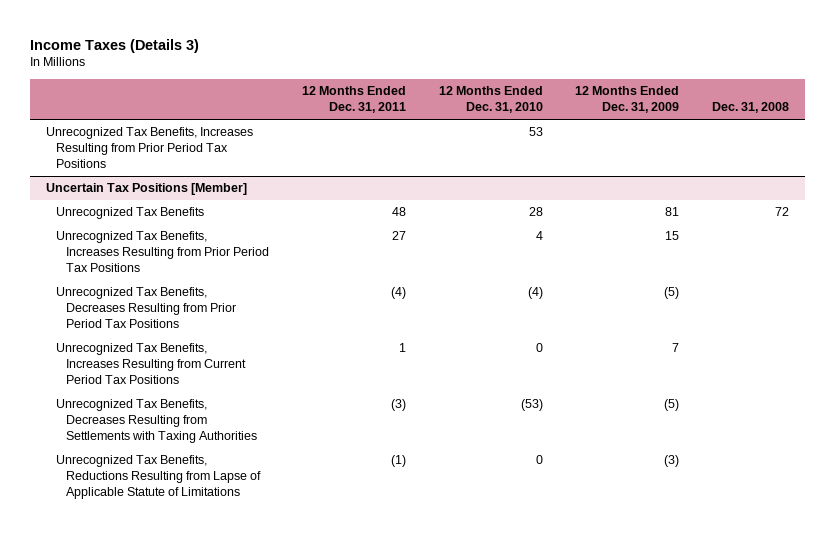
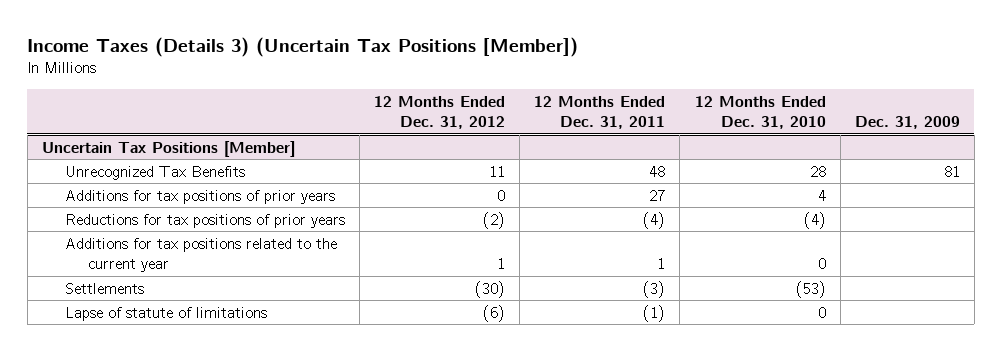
- Income Taxes (Details 3)
+ Income Taxes (Details 3) (Uncertain Tax Positions [Member])
- | 12 Months Ended Dec. 31, 2011 | 12 Months Ended Dec. 31, 2010 | 12 Months Ended Dec. 31, 2009 | Dec. 31, 2008
+ | 12 Months Ended Dec. 31, 2012 | 12 Months Ended Dec. 31, 2011 | 12 Months Ended Dec. 31, 2010 | Dec. 31, 2009
- Unrecognized Tax Benefits, Increases Resulting from Prior Period Tax Positions | | 53 | |
@ Uncertain Tax Positions [Member]
- Unrecognized Tax Benefits, Increases Resulting from Prior Period Tax Positions | 27 | 4 | 15 |
- Unrecognized Tax Benefits, Decreases Resulting from Prior Period Tax Positions | (4) | (4) | (5) |
- Unrecognized Tax Benefits, Increases Resulting from Current Period Tax Positions | 1 | 0 | 7 |
- Unrecognized Tax Benefits, Decreases Resulting from Settlements with Taxing Authorities | (3) | (53) | (5) |
- Unrecognized Tax Benefits, Reductions Resulting from Lapse of Applicable Statute of Limitations | (1) | 0 | (3) |
+ Additions for tax positions of prior years | 0 | 27 | 4 |
+ Reductions for tax positions of prior years | (2) | (4) | (4) |
+ Additions for tax positions related to the current year | 1 | 1 | 0 |
+ Settlements | (30) | (3) | (53) |
+ Lapse of statute of limitations | (6) | (1) | 0 |

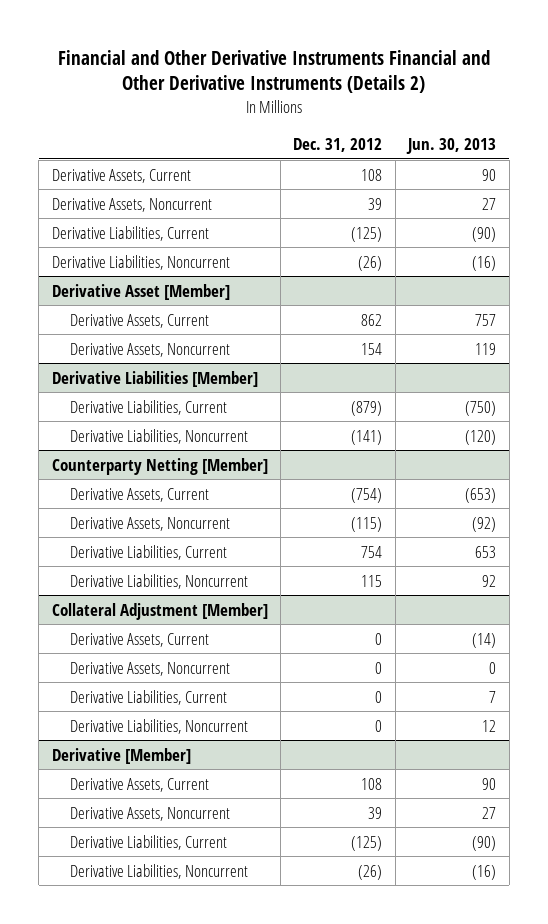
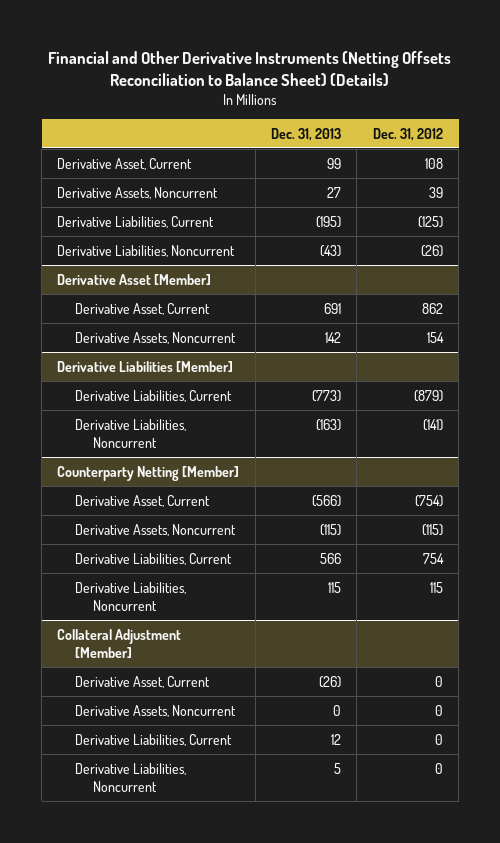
- Financial and Other Derivative Instruments Financial and Other Derivative Instruments (Details 2)
+ Financial and Other Derivative Instruments (Netting Offsets Reconciliation to Balance Sheet) (Details)
- | Dec. 31, 2012 | Jun. 30, 2013
+ | Dec. 31, 2013 | Dec. 31, 2012
- Derivative Assets, Current | 108 | 90
+ Derivative Asset, Current | 99 | 108
@ Derivative Asset [Member]
- Derivative Assets, Current | 862 | 757
+ Derivative Asset, Current | 691 | 862
@ Counterparty Netting [Member]
- Derivative Assets, Current | (754) | (653)
+ Derivative Asset, Current | (566) | (754)
@ Collateral Adjustment [Member]
- Derivative Assets, Current | 0 | (14)
+ Derivative Asset, Current | (26) | 0
- Derivative [Member]
- Derivative Assets, Current | 108 | 90
- Derivative Assets, Noncurrent | 39 | 27
- Derivative Liabilities, Current | (125) | (90)
- Derivative Liabilities, Noncurrent | (26) | (16)

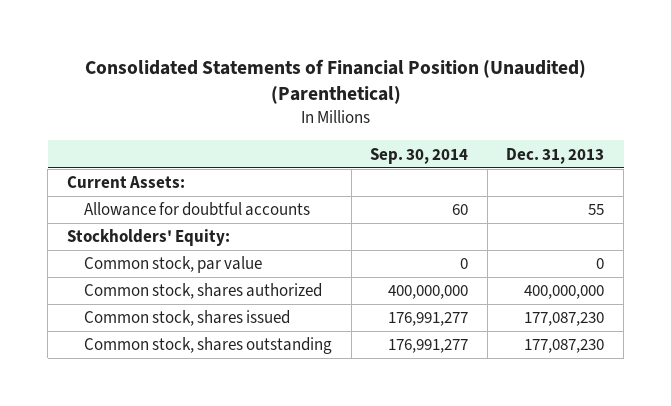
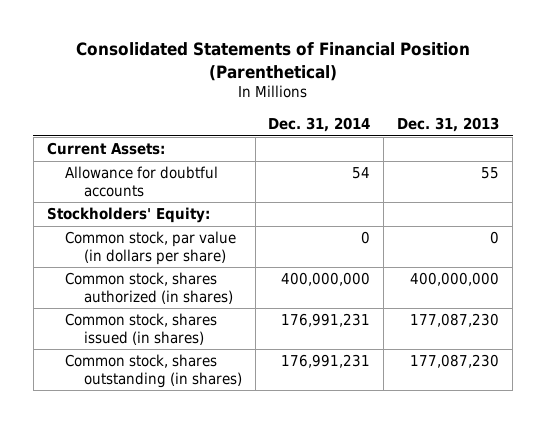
- Consolidated Statements of Financial Position (Unaudited) (Parenthetical)
+ Consolidated Statements of Financial Position (Parenthetical)
- | Sep. 30, 2014 | Dec. 31, 2013
+ | Dec. 31, 2014 | Dec. 31, 2013
- Common stock, par value | 0 | 0
- Common stock, shares authorized | 400,000,000 | 400,000,000
- Common stock, shares issued | 176,991,277 | 177,087,230
- Common stock, shares outstanding | 176,991,277 | 177,087,230
+ Common stock, par value (in dollars per share) | 0 | 0
+ Common stock, shares authorized (in shares) | 400,000,000 | 400,000,000
+ Common stock, shares issued (in shares) | 176,991,231 | 177,087,230
+ Common stock, shares outstanding (in shares) | 176,991,231 | 177,087,230

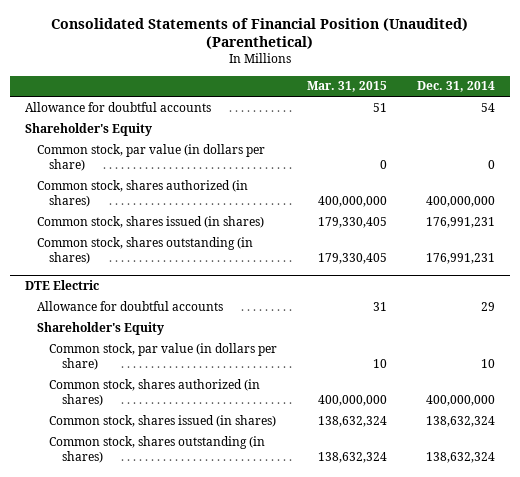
- Consolidated Statements of Financial Position (Parenthetical)
+ Consolidated Statements of Financial Position (Unaudited) (Parenthetical)
- | Dec. 31, 2014 | Dec. 31, 2013
+ | Mar. 31, 2015 | Dec. 31, 2014
- Current Assets:
- Stockholders' Equity:
+ Shareholder's Equity
+ DTE Electric
+ Allowance for doubtful accounts | 31 | 29
+ Shareholder's Equity
+ Common stock, par value (in dollars per share) | 10 | 10
+ Common stock, shares authorized (in shares) | 400,000,000 | 400,000,000
+ Common stock, shares issued (in shares) | 138,632,324 | 138,632,324
+ Common stock, shares outstanding (in shares) | 138,632,324 | 138,632,324

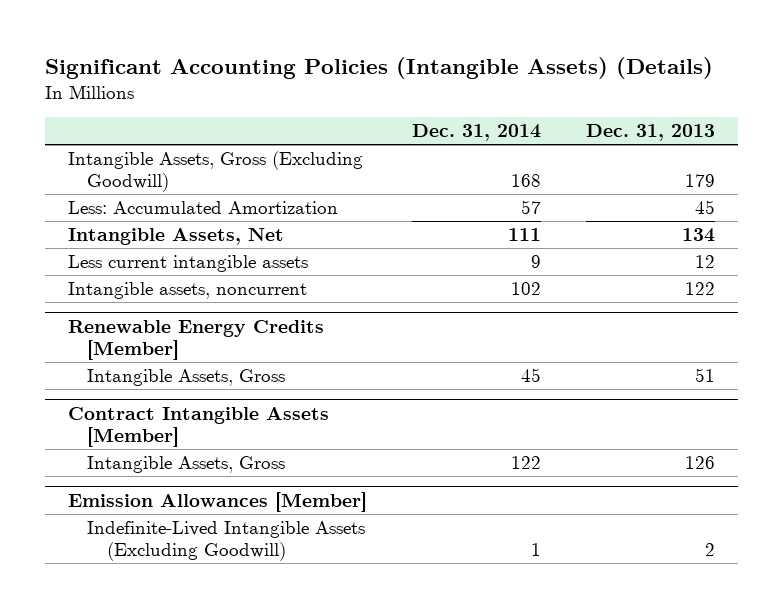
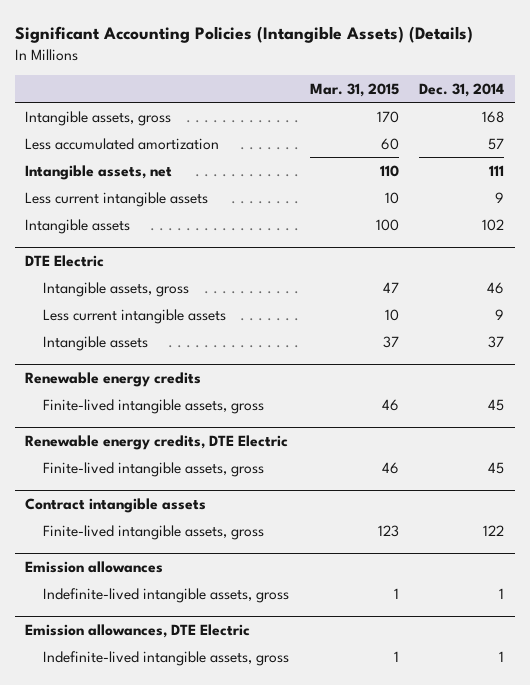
- | Dec. 31, 2014 | Dec. 31, 2013
+ | Mar. 31, 2015 | Dec. 31, 2014
- Intangible Assets, Gross (Excluding Goodwill) | 168 | 179
- Less: Accumulated Amortization | 57 | 45
- Intangible Assets, Net | 111 | 134
+ Intangible assets, gross | 170 | 168
+ Less accumulated amortization | 60 | 57
+ Intangible assets, net | 110 | 111
- Intangible assets, noncurrent | 102 | 122
- Renewable Energy Credits [Member]
- Intangible Assets, Gross | 45 | 51
- Contract Intangible Assets [Member]
- Intangible Assets, Gross | 122 | 126
- Emission Allowances [Member]
- Indefinite-Lived Intangible Assets (Excluding Goodwill) | 1 | 2
+ Intangible assets | 100 | 102
+ DTE Electric
+ Intangible assets, gross | 47 | 46
+ Less current intangible assets | 10 | 9
+ Intangible assets | 37 | 37
+ Renewable energy credits
+ Finite-lived intangible assets, gross | 46 | 45
+ Renewable energy credits, DTE Electric
+ Finite-lived intangible assets, gross | 46 | 45
+ Contract intangible assets
+ Finite-lived intangible assets, gross | 123 | 122
+ Emission allowances
+ Indefinite-lived intangible assets, gross | 1 | 1
+ Emission allowances, DTE Electric
+ Indefinite-lived intangible assets, gross | 1 | 1

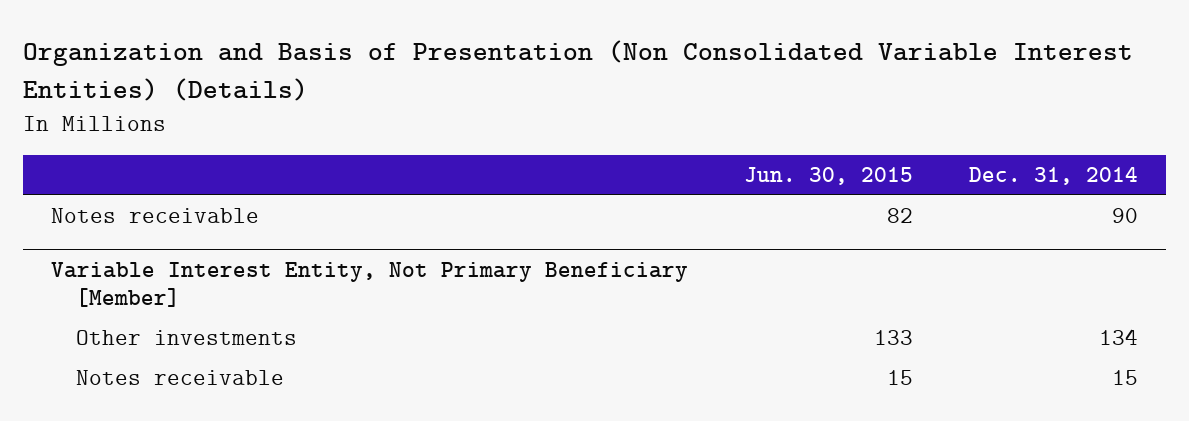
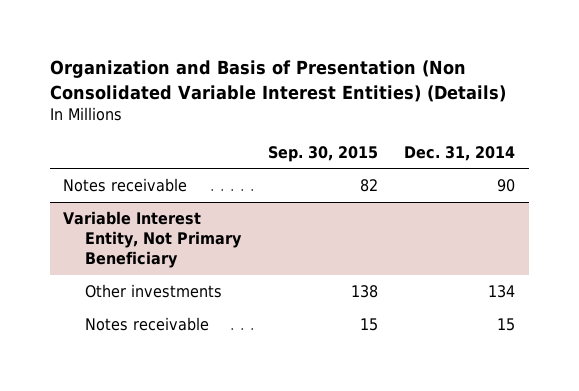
- | Jun. 30, 2015 | Dec. 31, 2014
+ | Sep. 30, 2015 | Dec. 31, 2014
- Variable Interest Entity, Not Primary Beneficiary [Member]
+ Variable Interest Entity, Not Primary Beneficiary

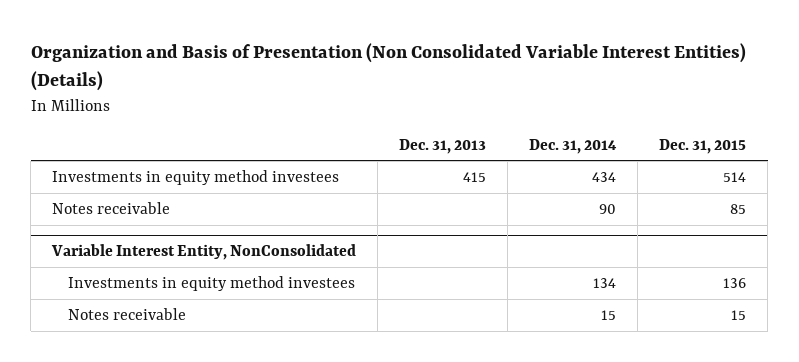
- | Sep. 30, 2015 | Dec. 31, 2014
+ | Dec. 31, 2013 | Dec. 31, 2014 | Dec. 31, 2015
+ Investments in equity method investees | 415 | 434 | 514
- Variable Interest Entity, Not Primary Beneficiary
- Other investments | 138 | 134
+ Variable Interest Entity, NonConsolidated
+ Investments in equity method investees | | 134 | 136

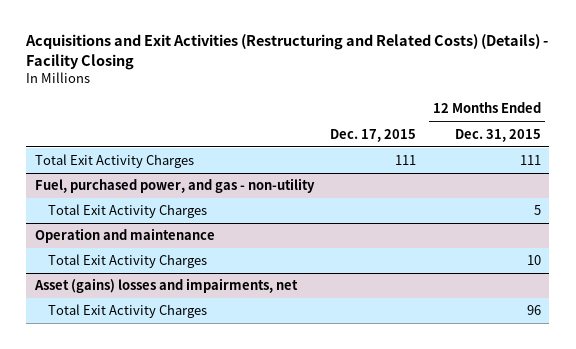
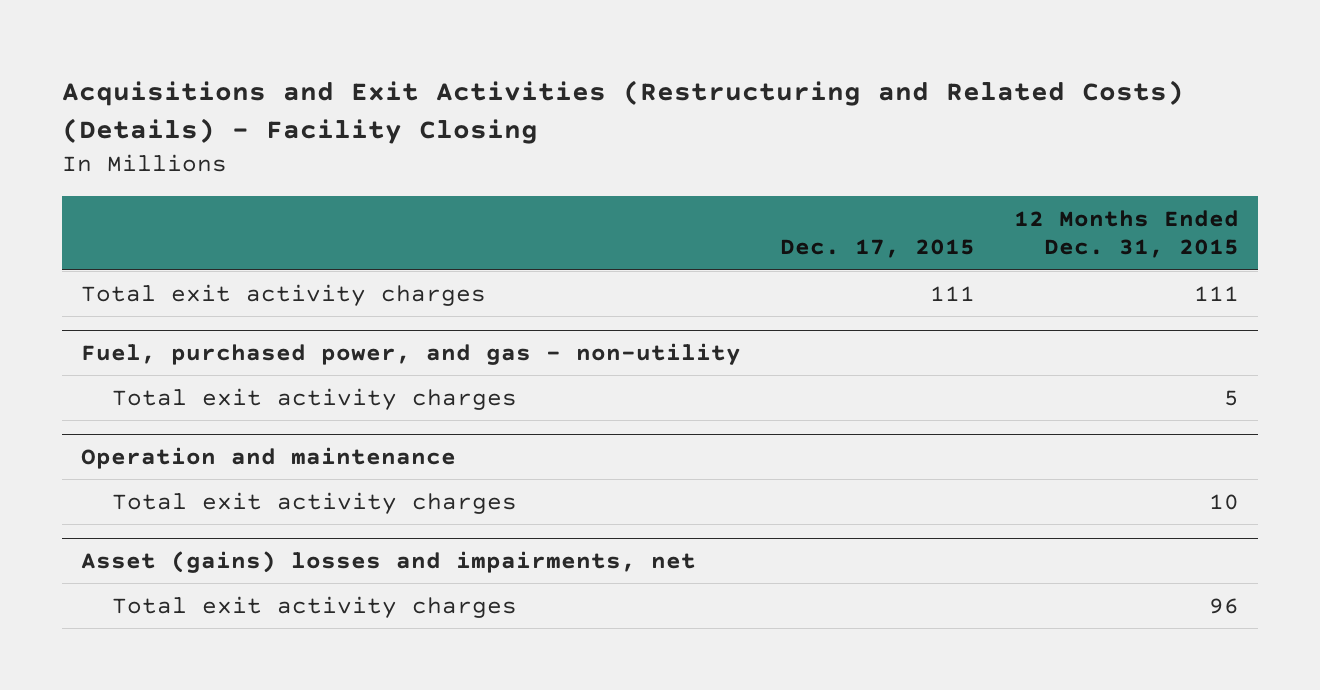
- Total Exit Activity Charges | 111 | 111
+ Total exit activity charges | 111 | 111
@ Fuel, purchased power, and gas - non-utility
- Total Exit Activity Charges | | 5
+ Total exit activity charges | | 5
@ Operation and maintenance
- Total Exit Activity Charges | | 10
+ Total exit activity charges | | 10
@ Asset (gains) losses and impairments, net
- Total Exit Activity Charges | | 96
+ Total exit activity charges | | 96

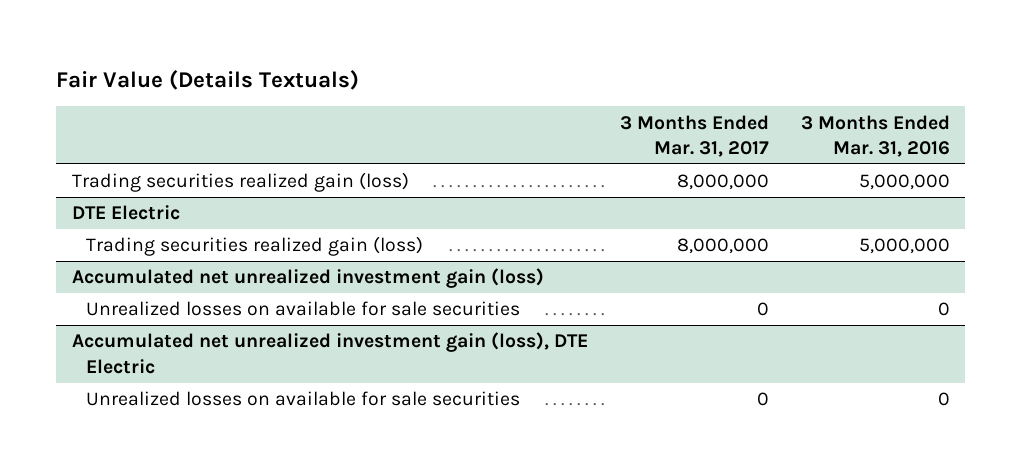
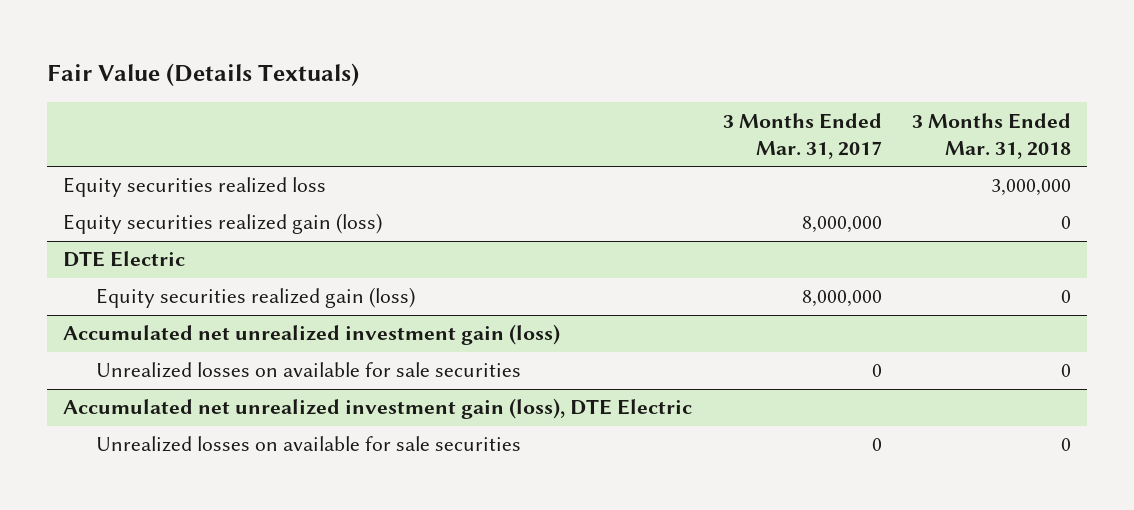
- | 3 Months Ended Mar. 31, 2017 | 3 Months Ended Mar. 31, 2016
+ | 3 Months Ended Mar. 31, 2017 | 3 Months Ended Mar. 31, 2018
- Trading securities realized gain (loss) | 8,000,000 | 5,000,000
+ Equity securities realized loss | | 3,000,000
+ Equity securities realized gain (loss) | 8,000,000 | 0
@ DTE Electric
- Trading securities realized gain (loss) | 8,000,000 | 5,000,000
+ Equity securities realized gain (loss) | 8,000,000 | 0

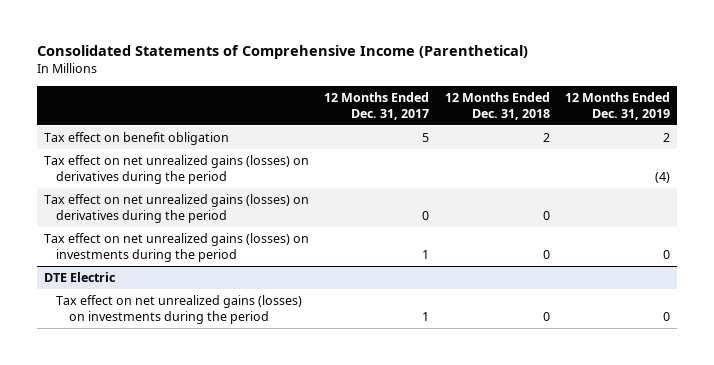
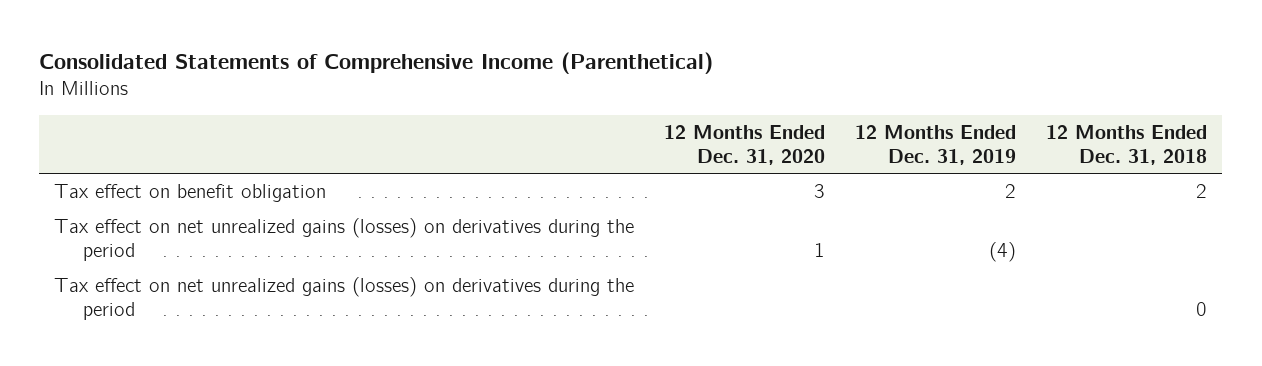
- | 12 Months Ended Dec. 31, 2017 | 12 Months Ended Dec. 31, 2018 | 12 Months Ended Dec. 31, 2019
+ | 12 Months Ended Dec. 31, 2020 | 12 Months Ended Dec. 31, 2019 | 12 Months Ended Dec. 31, 2018
- Tax effect on net unrealized gains (losses) on investments during the period | 1 | 0 | 0
- DTE Electric
- Tax effect on net unrealized gains (losses) on investments during the period | 1 | 0 | 0

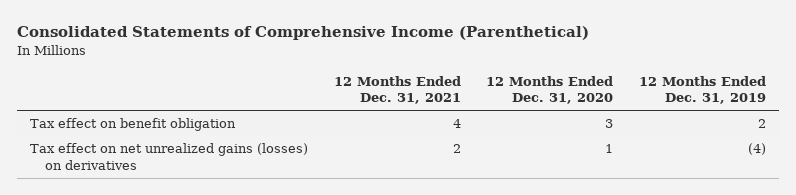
- | 12 Months Ended Dec. 31, 2020 | 12 Months Ended Dec. 31, 2019 | 12 Months Ended Dec. 31, 2018
+ | 12 Months Ended Dec. 31, 2021 | 12 Months Ended Dec. 31, 2020 | 12 Months Ended Dec. 31, 2019
- Tax effect on net unrealized gains (losses) on derivatives during the period | 1 | (4) |
- Tax effect on net unrealized gains (losses) on derivatives during the period | | | 0
+ Tax effect on net unrealized gains (losses) on derivatives | 2 | 1 | (4)

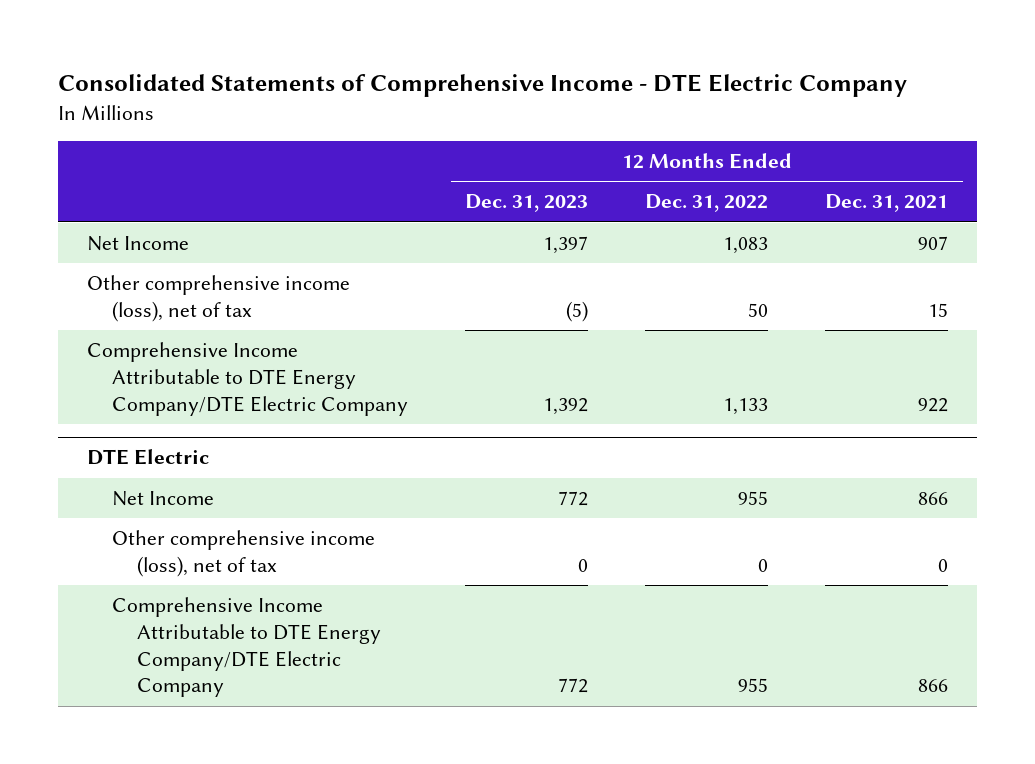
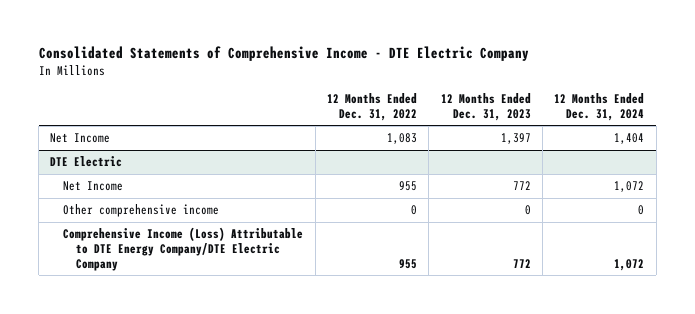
- | 12 Months Ended Dec. 31, 2023 | 12 Months Ended Dec. 31, 2022 | 12 Months Ended Dec. 31, 2021
+ | 12 Months Ended Dec. 31, 2022 | 12 Months Ended Dec. 31, 2023 | 12 Months Ended Dec. 31, 2024
- Other comprehensive income (loss), net of tax | (5) | 50 | 15
- Comprehensive Income Attributable to DTE Energy Company/DTE Electric Company | 1,392 | 1,133 | 922
@ DTE Electric
- Other comprehensive income (loss), net of tax | 0 | 0 | 0
- Comprehensive Income Attributable to DTE Energy Company/DTE Electric Company | 772 | 955 | 866
+ Other comprehensive income | 0 | 0 | 0
+ Comprehensive Income (Loss) Attributable to DTE Energy Company/DTE Electric Company | 955 | 772 | 1,072

